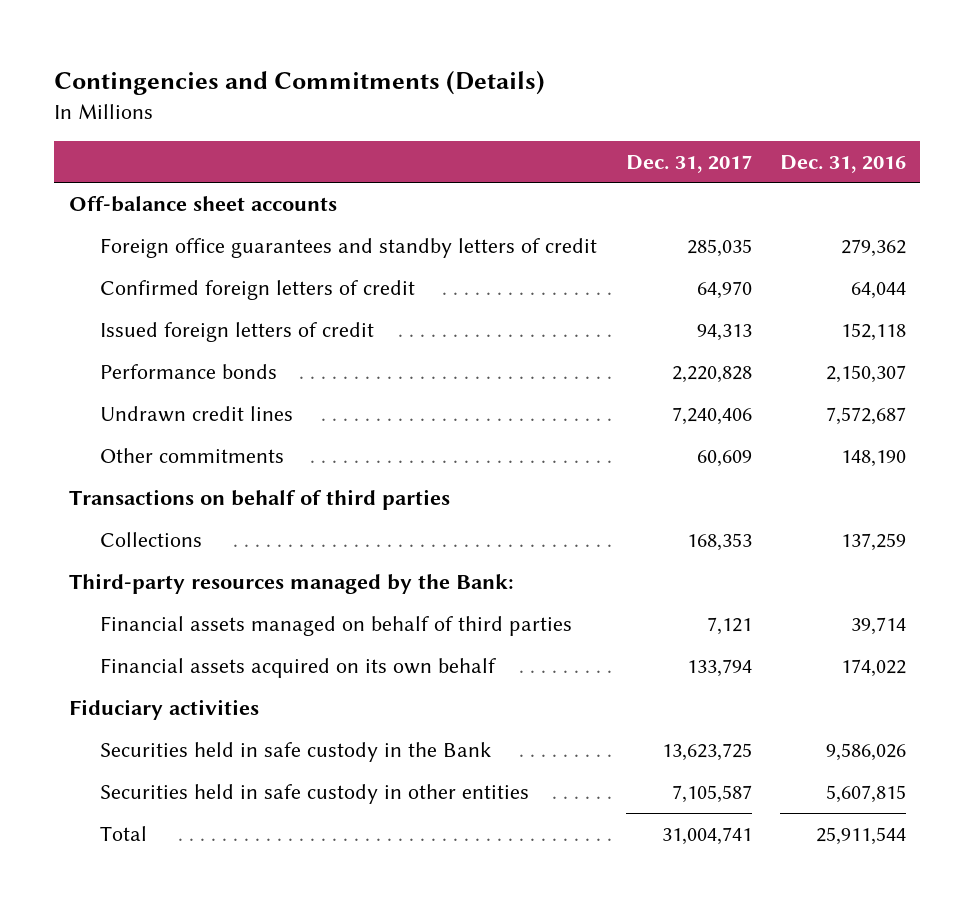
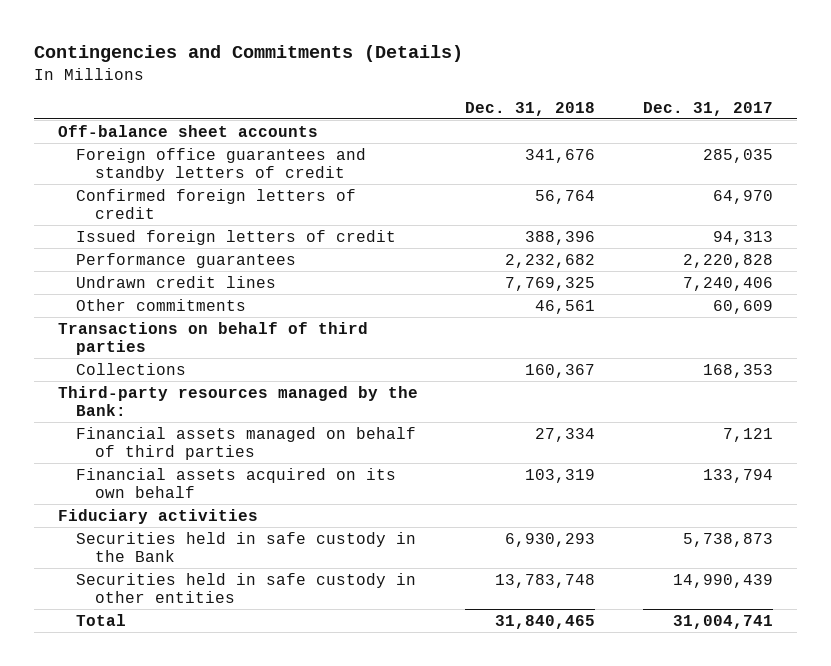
- | Dec. 31, 2017 | Dec. 31, 2016
+ | Dec. 31, 2018 | Dec. 31, 2017
- Performance bonds | 2,220,828 | 2,150,307
+ Performance guarantees | 2,232,682 | 2,220,828
- Securities held in safe custody in the Bank | 13,623,725 | 9,586,026
- Securities held in safe custody in other entities | 7,105,587 | 5,607,815
+ Securities held in safe custody in the Bank | 6,930,293 | 5,738,873
+ Securities held in safe custody in other entities | 13,783,748 | 14,990,439

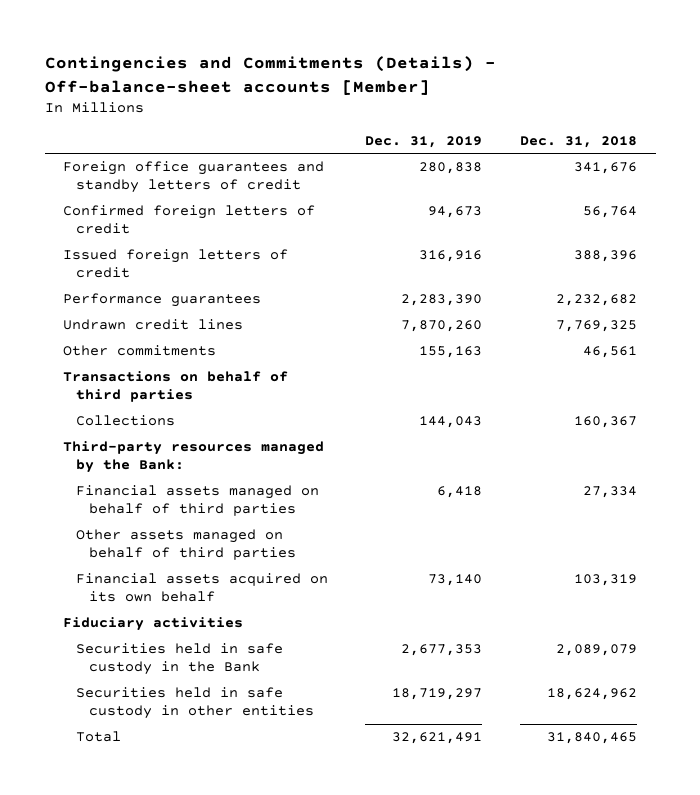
- Contingencies and Commitments (Details)
+ Contingencies and Commitments (Details) - Off-balance-sheet accounts [Member]
- | Dec. 31, 2018 | Dec. 31, 2017
+ | Dec. 31, 2019 | Dec. 31, 2018
- Off-balance sheet accounts
+ Other assets managed on behalf of third parties
- Securities held in safe custody in the Bank | 6,930,293 | 5,738,873
- Securities held in safe custody in other entities | 13,783,748 | 14,990,439
+ Securities held in safe custody in the Bank | 2,677,353 | 2,089,079
+ Securities held in safe custody in other entities | 18,719,297 | 18,624,962

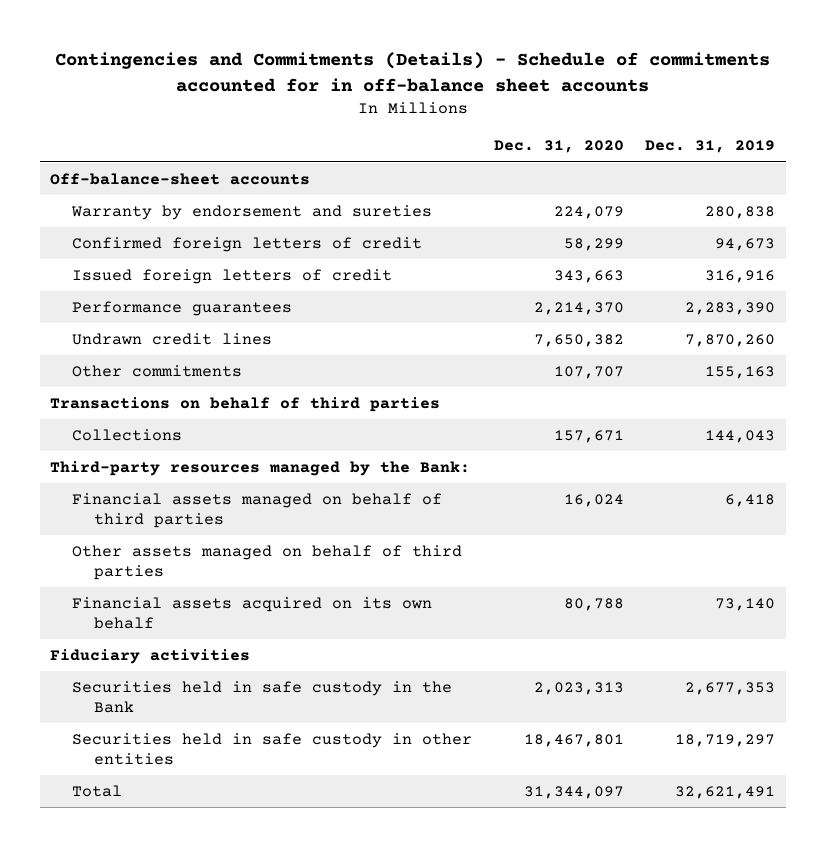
- Contingencies and Commitments (Details) - Off-balance-sheet accounts [Member]
+ Contingencies and Commitments (Details) - Schedule of commitments accounted for in off-balance sheet accounts
- | Dec. 31, 2019 | Dec. 31, 2018
+ | Dec. 31, 2020 | Dec. 31, 2019
- Foreign office guarantees and standby letters of credit | 280,838 | 341,676
+ Off-balance-sheet accounts
+ Warranty by endorsement and sureties | 224,079 | 280,838

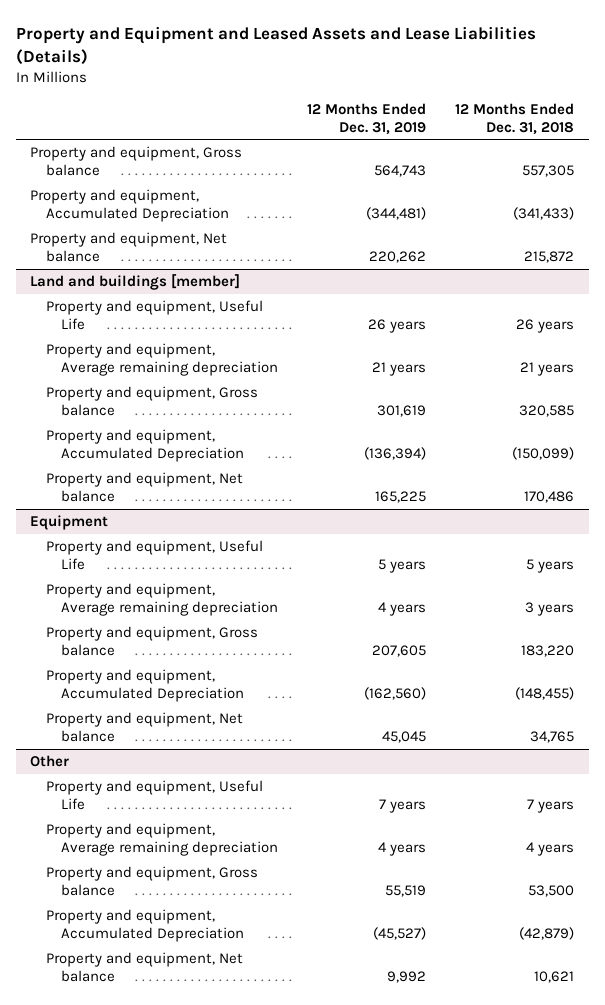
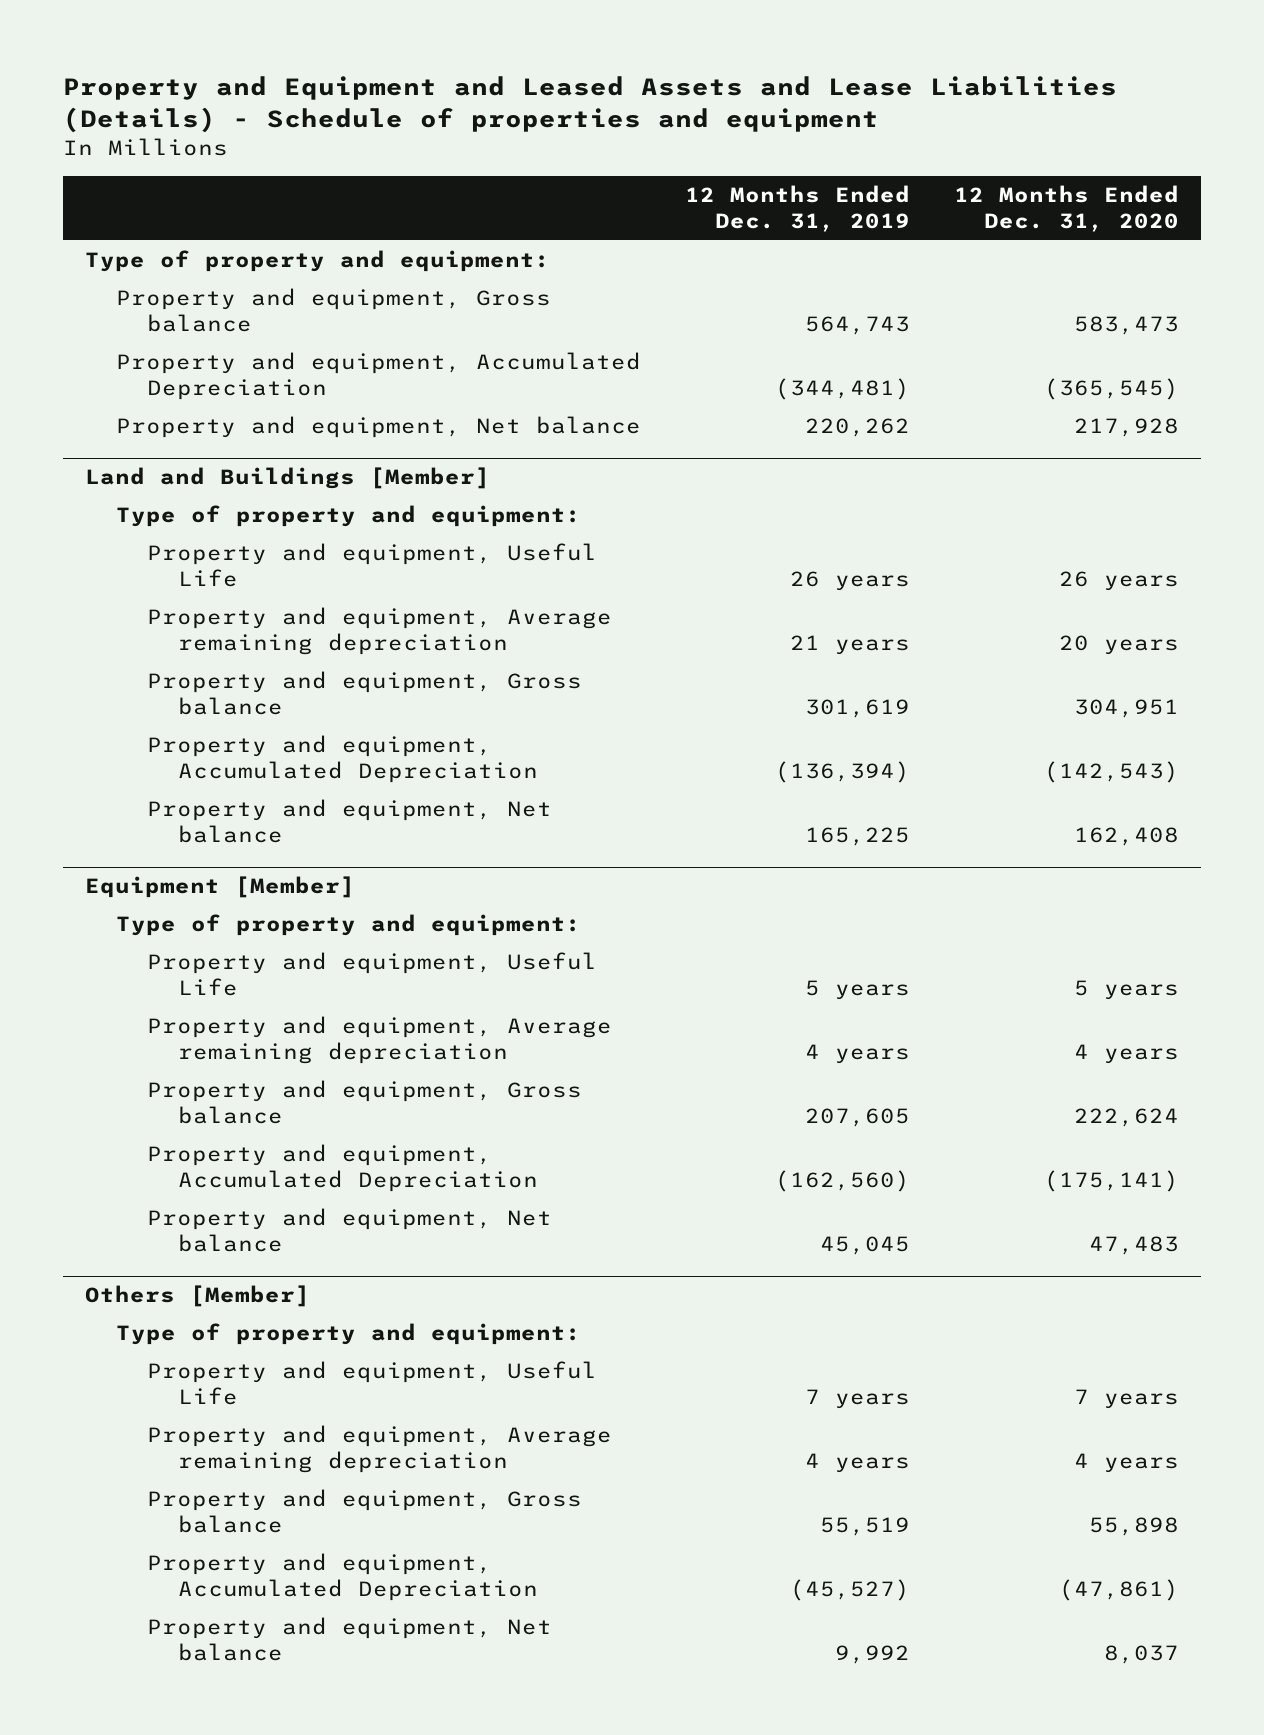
- Property and Equipment and Leased Assets and Lease Liabilities (Details)
+ Property and Equipment and Leased Assets and Lease Liabilities (Details) - Schedule of properties and equipment
- | 12 Months Ended Dec. 31, 2019 | 12 Months Ended Dec. 31, 2018
+ | 12 Months Ended Dec. 31, 2019 | 12 Months Ended Dec. 31, 2020
+ Type of property and equipment:
- Land and buildings [member]
+ Land and Buildings [Member]
+ Type of property and equipment:
- Equipment
+ Equipment [Member]
+ Type of property and equipment:
- Other
+ Others [Member]
+ Type of property and equipment:

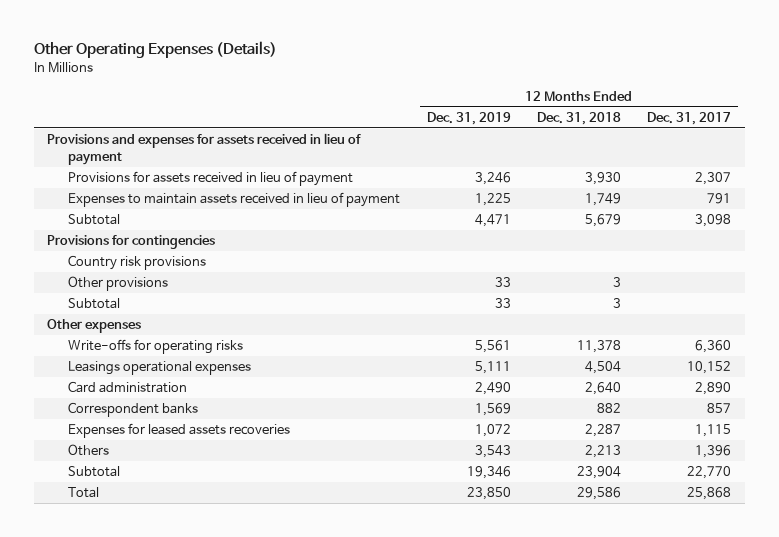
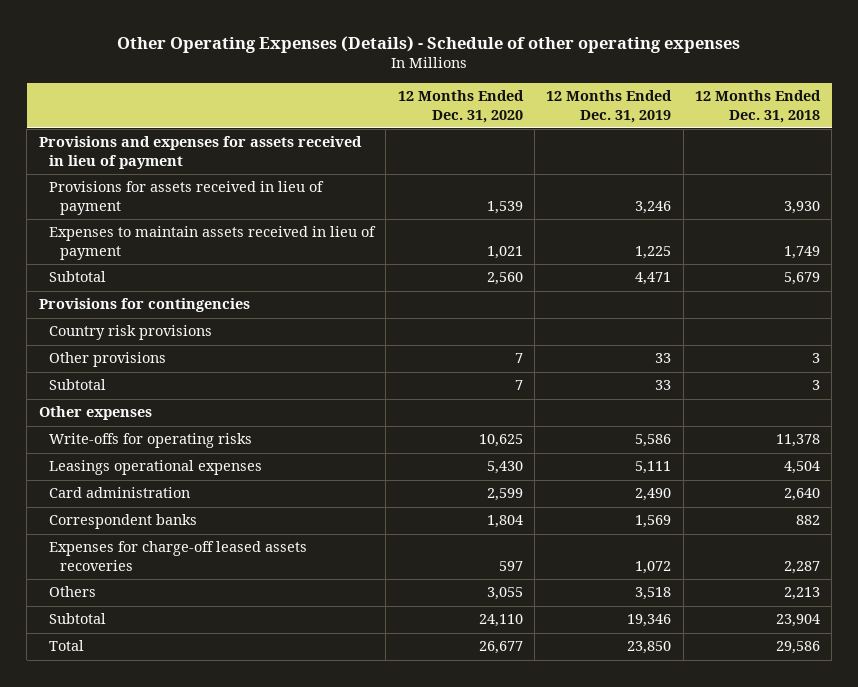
- Other Operating Expenses (Details)
+ Other Operating Expenses (Details) - Schedule of other operating expenses
- | 12 Months Ended Dec. 31, 2019 | 12 Months Ended Dec. 31, 2018 | 12 Months Ended Dec. 31, 2017
+ | 12 Months Ended Dec. 31, 2020 | 12 Months Ended Dec. 31, 2019 | 12 Months Ended Dec. 31, 2018
- Write-offs for operating risks | 5,561 | 11,378 | 6,360
+ Write-offs for operating risks | 10,625 | 5,586 | 11,378
- Expenses for leased assets recoveries | 1,072 | 2,287 | 1,115
- Others | 3,543 | 2,213 | 1,396
+ Expenses for charge-off leased assets recoveries | 597 | 1,072 | 2,287
+ Others | 3,055 | 3,518 | 2,213

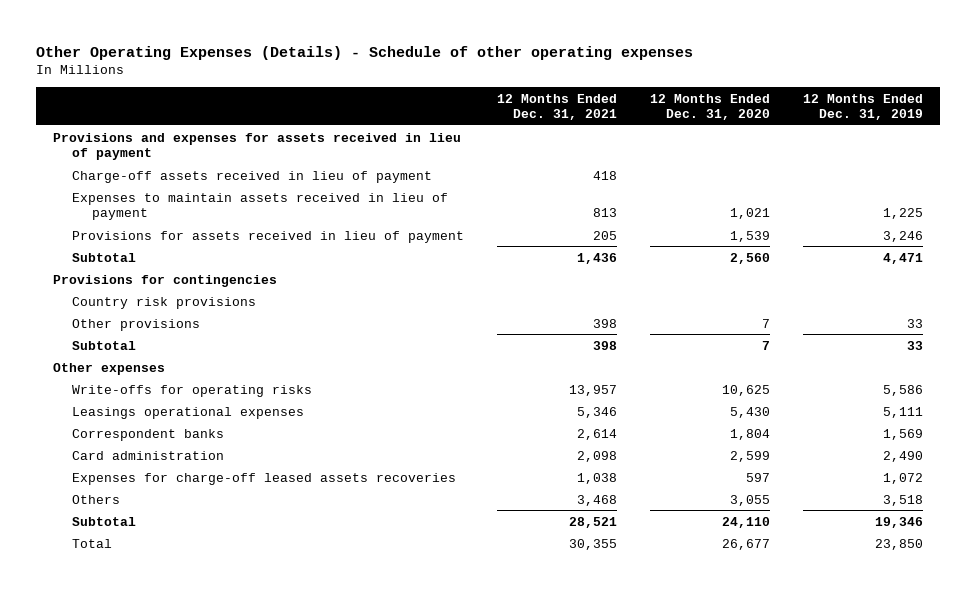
- | 12 Months Ended Dec. 31, 2020 | 12 Months Ended Dec. 31, 2019 | 12 Months Ended Dec. 31, 2018
+ | 12 Months Ended Dec. 31, 2021 | 12 Months Ended Dec. 31, 2020 | 12 Months Ended Dec. 31, 2019
+ Charge-off assets received in lieu of payment | 418 | |
moved down: Provisions for assets received in lieu of payment | 205 | 1,539 | 3,246
moved down: Card administration | 2,098 | 2,599 | 2,490

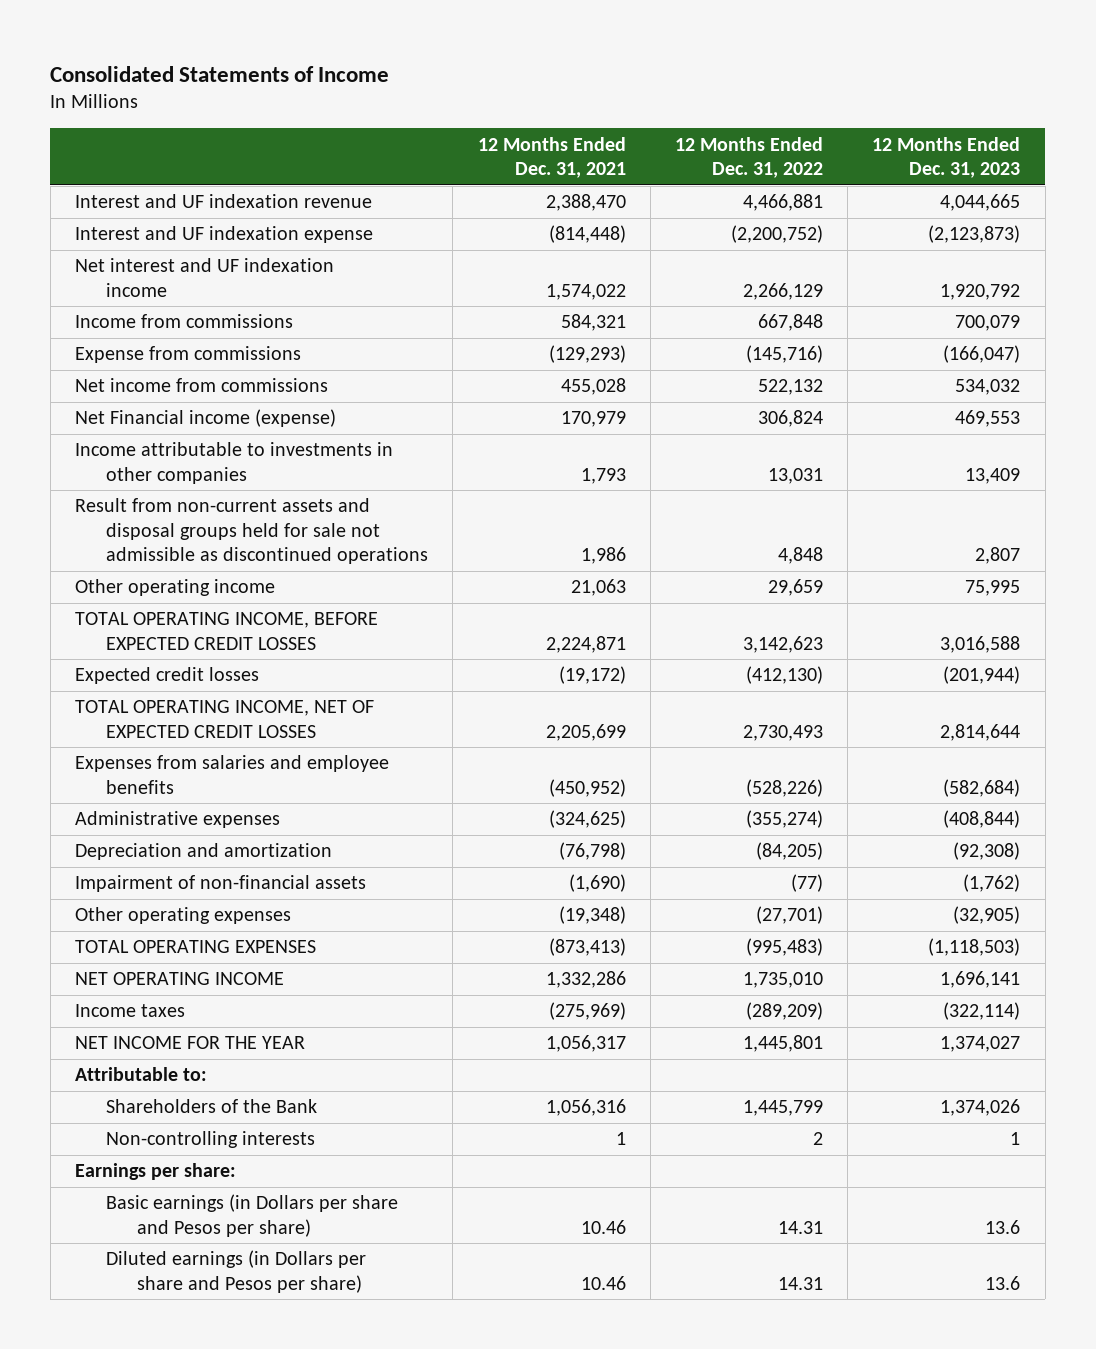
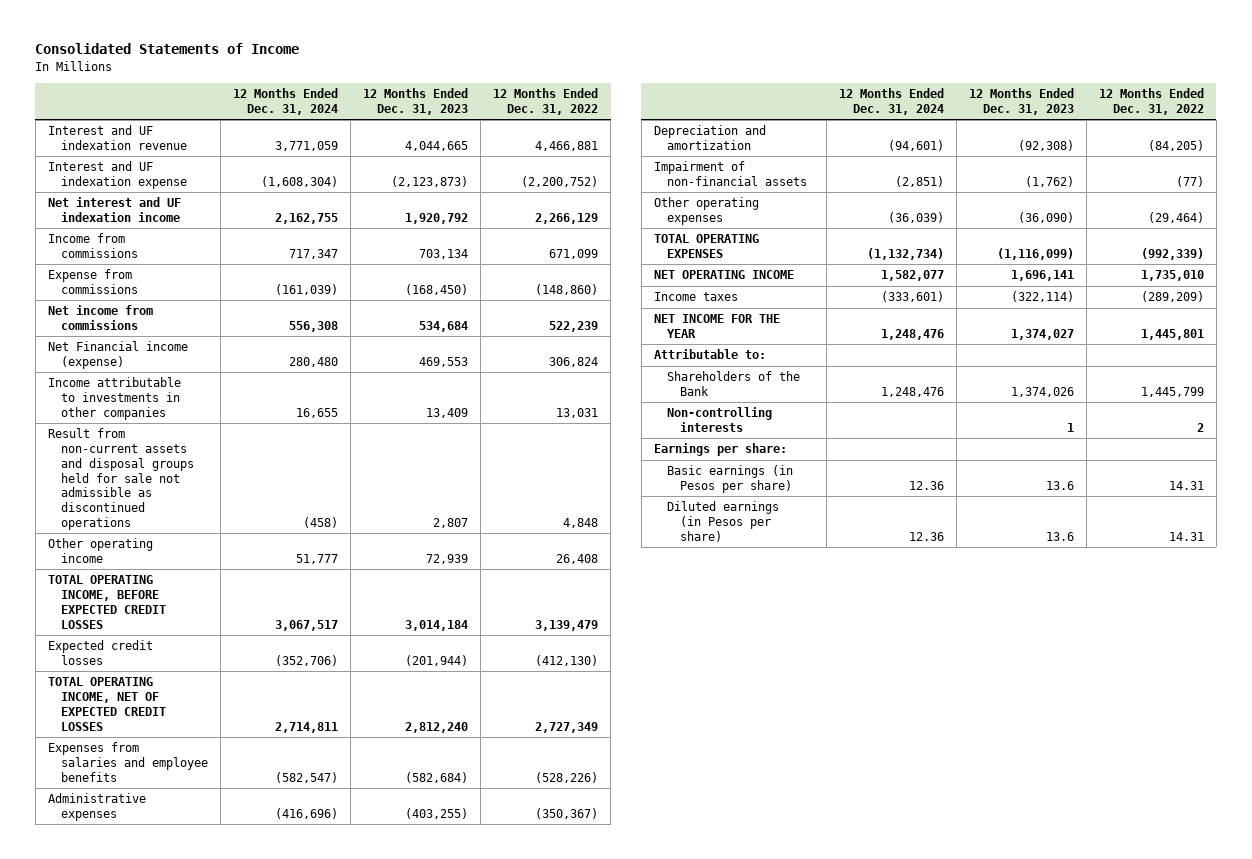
- | 12 Months Ended Dec. 31, 2021 | 12 Months Ended Dec. 31, 2022 | 12 Months Ended Dec. 31, 2023
+ | 12 Months Ended Dec. 31, 2024 | 12 Months Ended Dec. 31, 2023 | 12 Months Ended Dec. 31, 2022
- Income from commissions | 584,321 | 667,848 | 700,079
- Expense from commissions | (129,293) | (145,716) | (166,047)
- Net income from commissions | 455,028 | 522,132 | 534,032
+ Income from commissions | 717,347 | 703,134 | 671,099
+ Expense from commissions | (161,039) | (168,450) | (148,860)
+ Net income from commissions | 556,308 | 534,684 | 522,239
- Other operating income | 21,063 | 29,659 | 75,995
- TOTAL OPERATING INCOME, BEFORE EXPECTED CREDIT LOSSES | 2,224,871 | 3,142,623 | 3,016,588
+ Other operating income | 51,777 | 72,939 | 26,408
+ TOTAL OPERATING INCOME, BEFORE EXPECTED CREDIT LOSSES | 3,067,517 | 3,014,184 | 3,139,479
- TOTAL OPERATING INCOME, NET OF EXPECTED CREDIT LOSSES | 2,205,699 | 2,730,493 | 2,814,644
+ TOTAL OPERATING INCOME, NET OF EXPECTED CREDIT LOSSES | 2,714,811 | 2,812,240 | 2,727,349
- Administrative expenses | (324,625) | (355,274) | (408,844)
+ Administrative expenses | (416,696) | (403,255) | (350,367)
- Other operating expenses | (19,348) | (27,701) | (32,905)
- TOTAL OPERATING EXPENSES | (873,413) | (995,483) | (1,118,503)
+ Other operating expenses | (36,039) | (36,090) | (29,464)
+ TOTAL OPERATING EXPENSES | (1,132,734) | (1,116,099) | (992,339)
- Basic earnings (in Dollars per share and Pesos per share) | 10.46 | 14.31 | 13.6
- Diluted earnings (in Dollars per share and Pesos per share) | 10.46 | 14.31 | 13.6
+ Basic earnings (in Pesos per share) | 12.36 | 13.6 | 14.31
+ Diluted earnings (in Pesos per share) | 12.36 | 13.6 | 14.31

